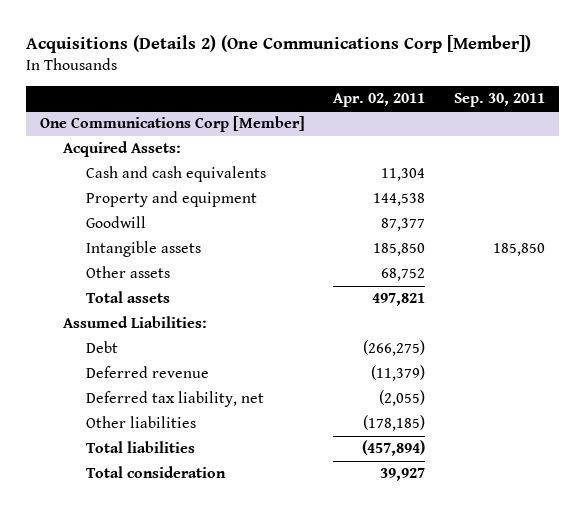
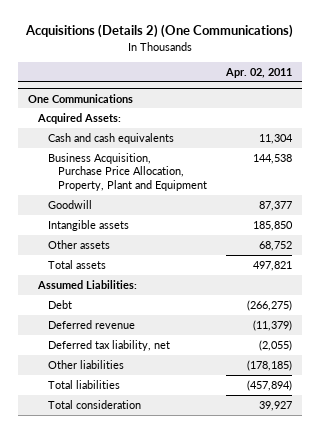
- Acquisitions (Details 2) (One Communications Corp [Member])
+ Acquisitions (Details 2) (One Communications)
- | Apr. 02, 2011 | Sep. 30, 2011
+ | Apr. 02, 2011
- One Communications Corp [Member]
+ One Communications
- Property and equipment | 144,538 |
+ Business Acquisition, Purchase Price Allocation, Property, Plant and Equipment | 144,538

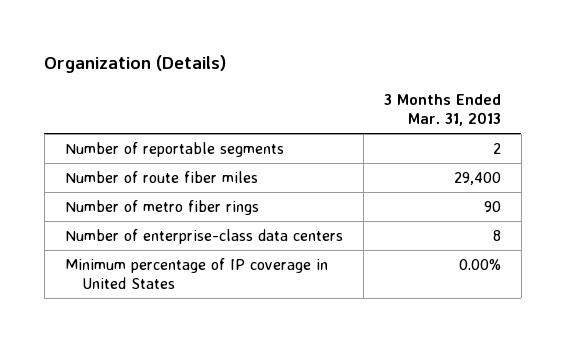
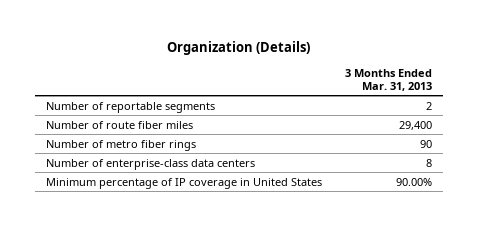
- Minimum percentage of IP coverage in United States | 0.00%
+ Minimum percentage of IP coverage in United States | 90.00%

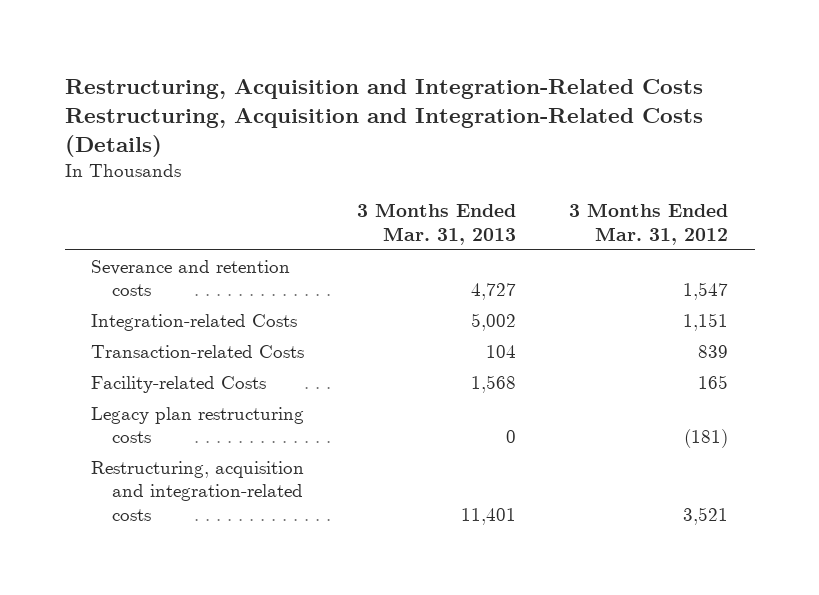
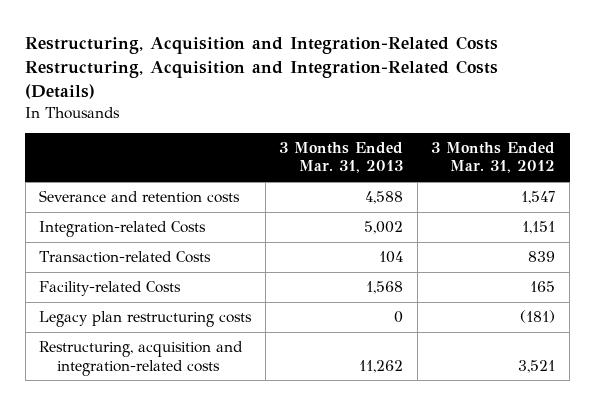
- Severance and retention costs | 4,727 | 1,547
+ Severance and retention costs | 4,588 | 1,547
- Restructuring, acquisition and integration-related costs | 11,401 | 3,521
+ Restructuring, acquisition and integration-related costs | 11,262 | 3,521

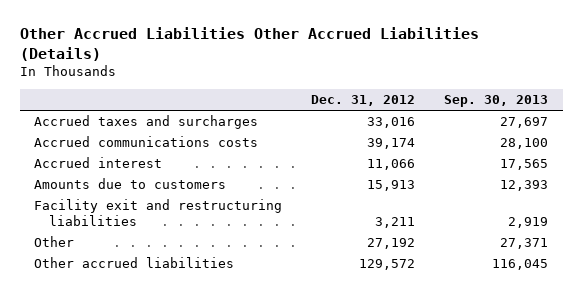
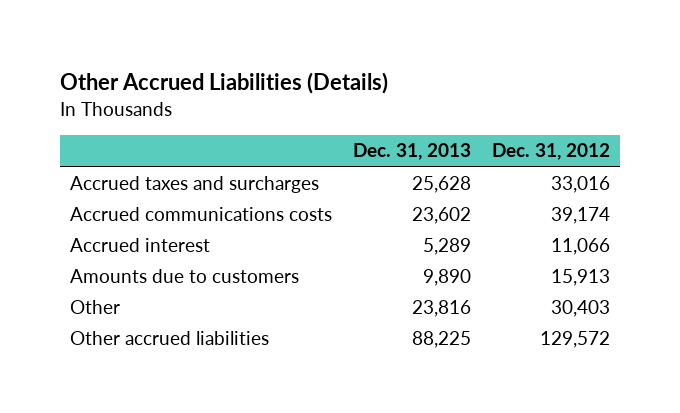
- Other Accrued Liabilities Other Accrued Liabilities (Details)
+ Other Accrued Liabilities (Details)
- | Dec. 31, 2012 | Sep. 30, 2013
+ | Dec. 31, 2013 | Dec. 31, 2012
- Facility exit and restructuring liabilities | 3,211 | 2,919
- Other | 27,192 | 27,371
+ Other | 23,816 | 30,403

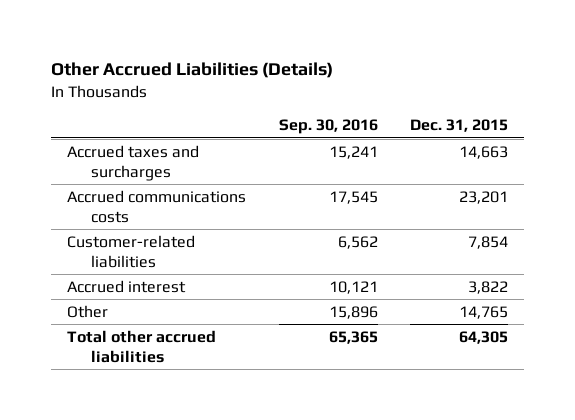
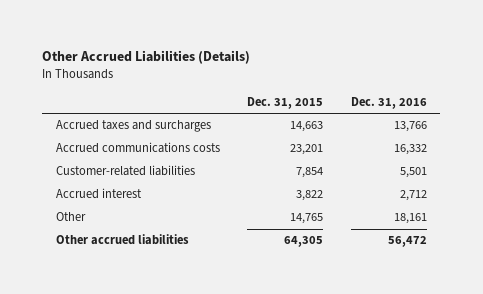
- | Sep. 30, 2016 | Dec. 31, 2015
+ | Dec. 31, 2015 | Dec. 31, 2016
- Total other accrued liabilities | 65,365 | 64,305
+ Other accrued liabilities | 64,305 | 56,472

